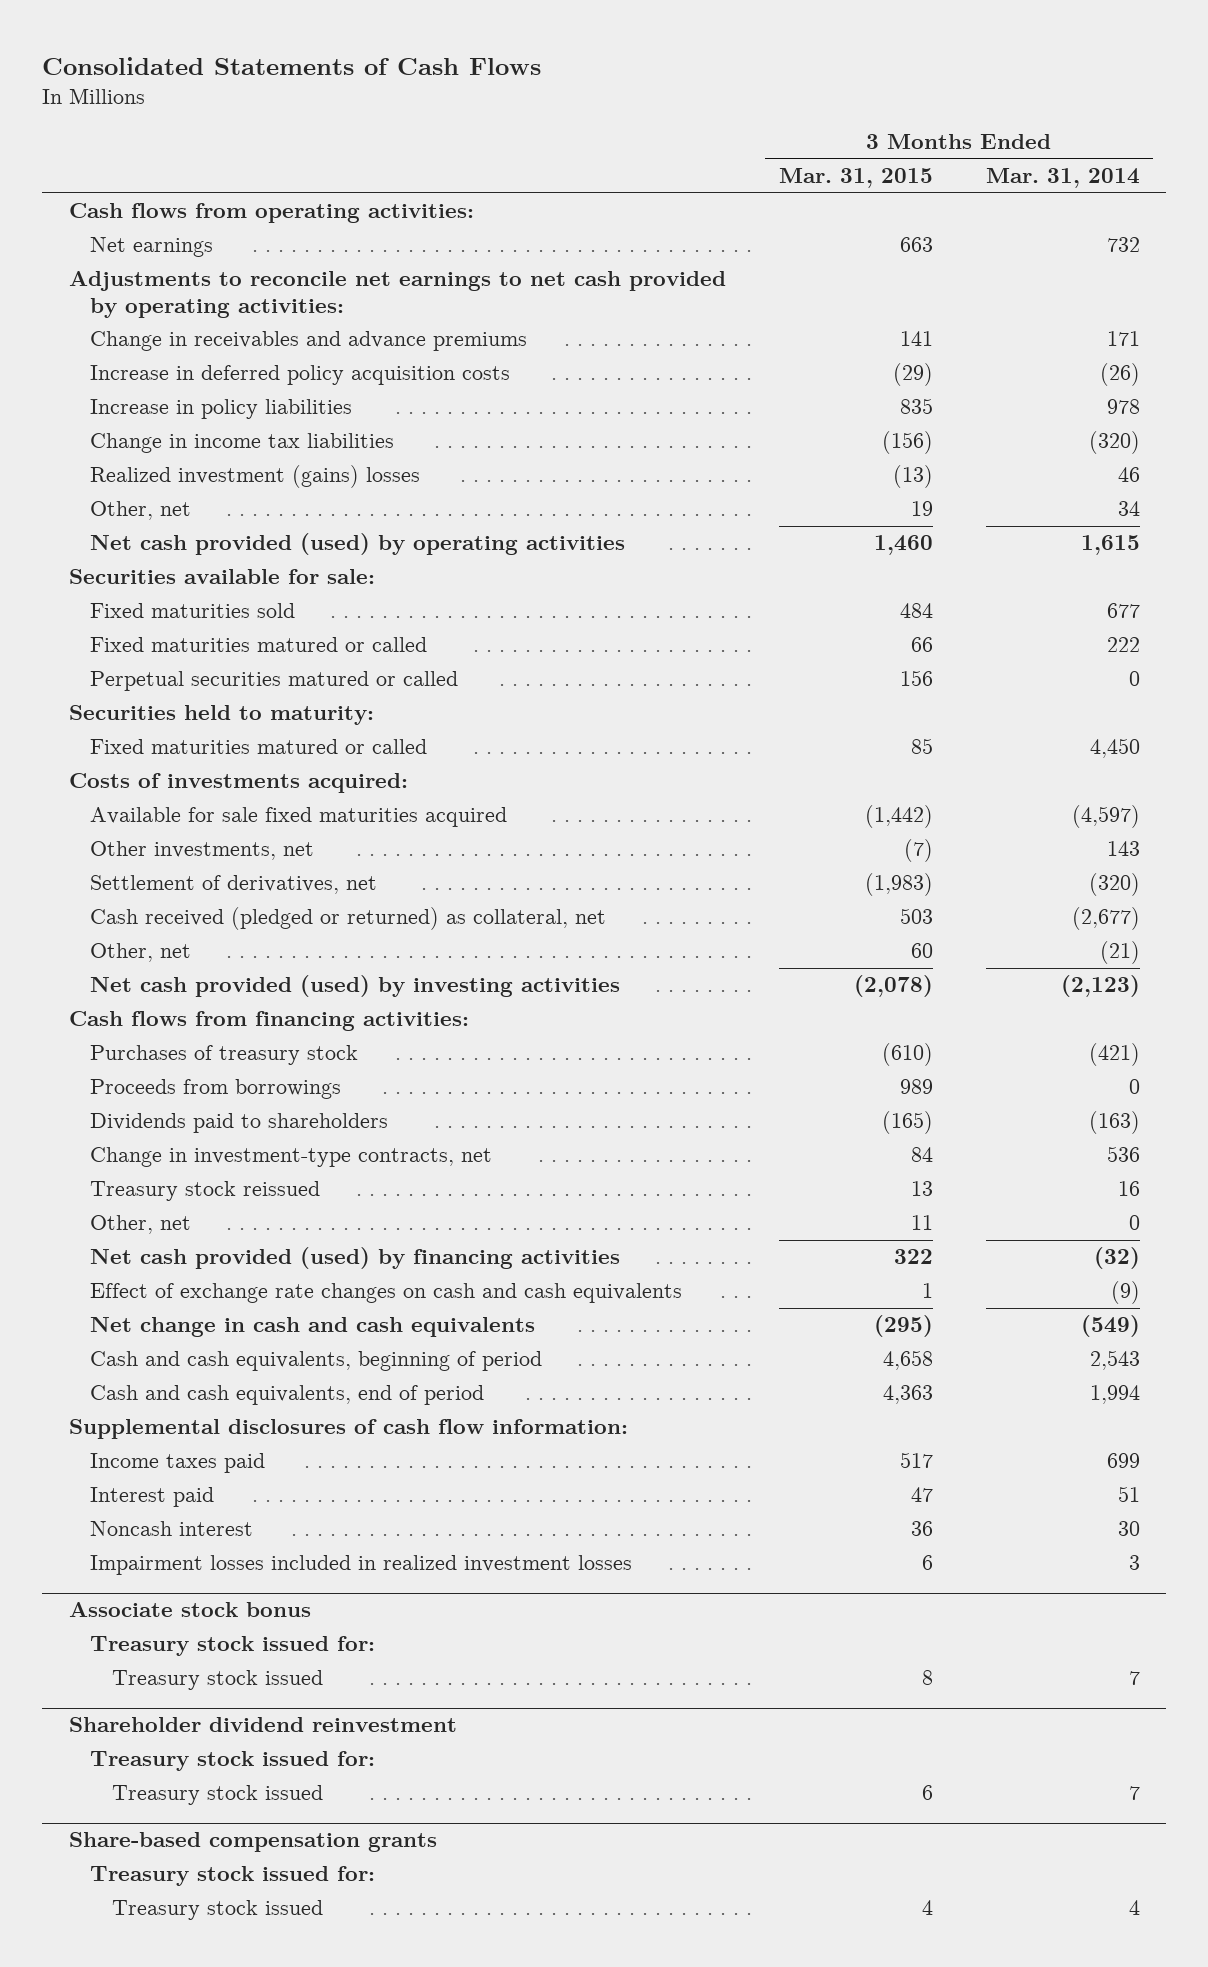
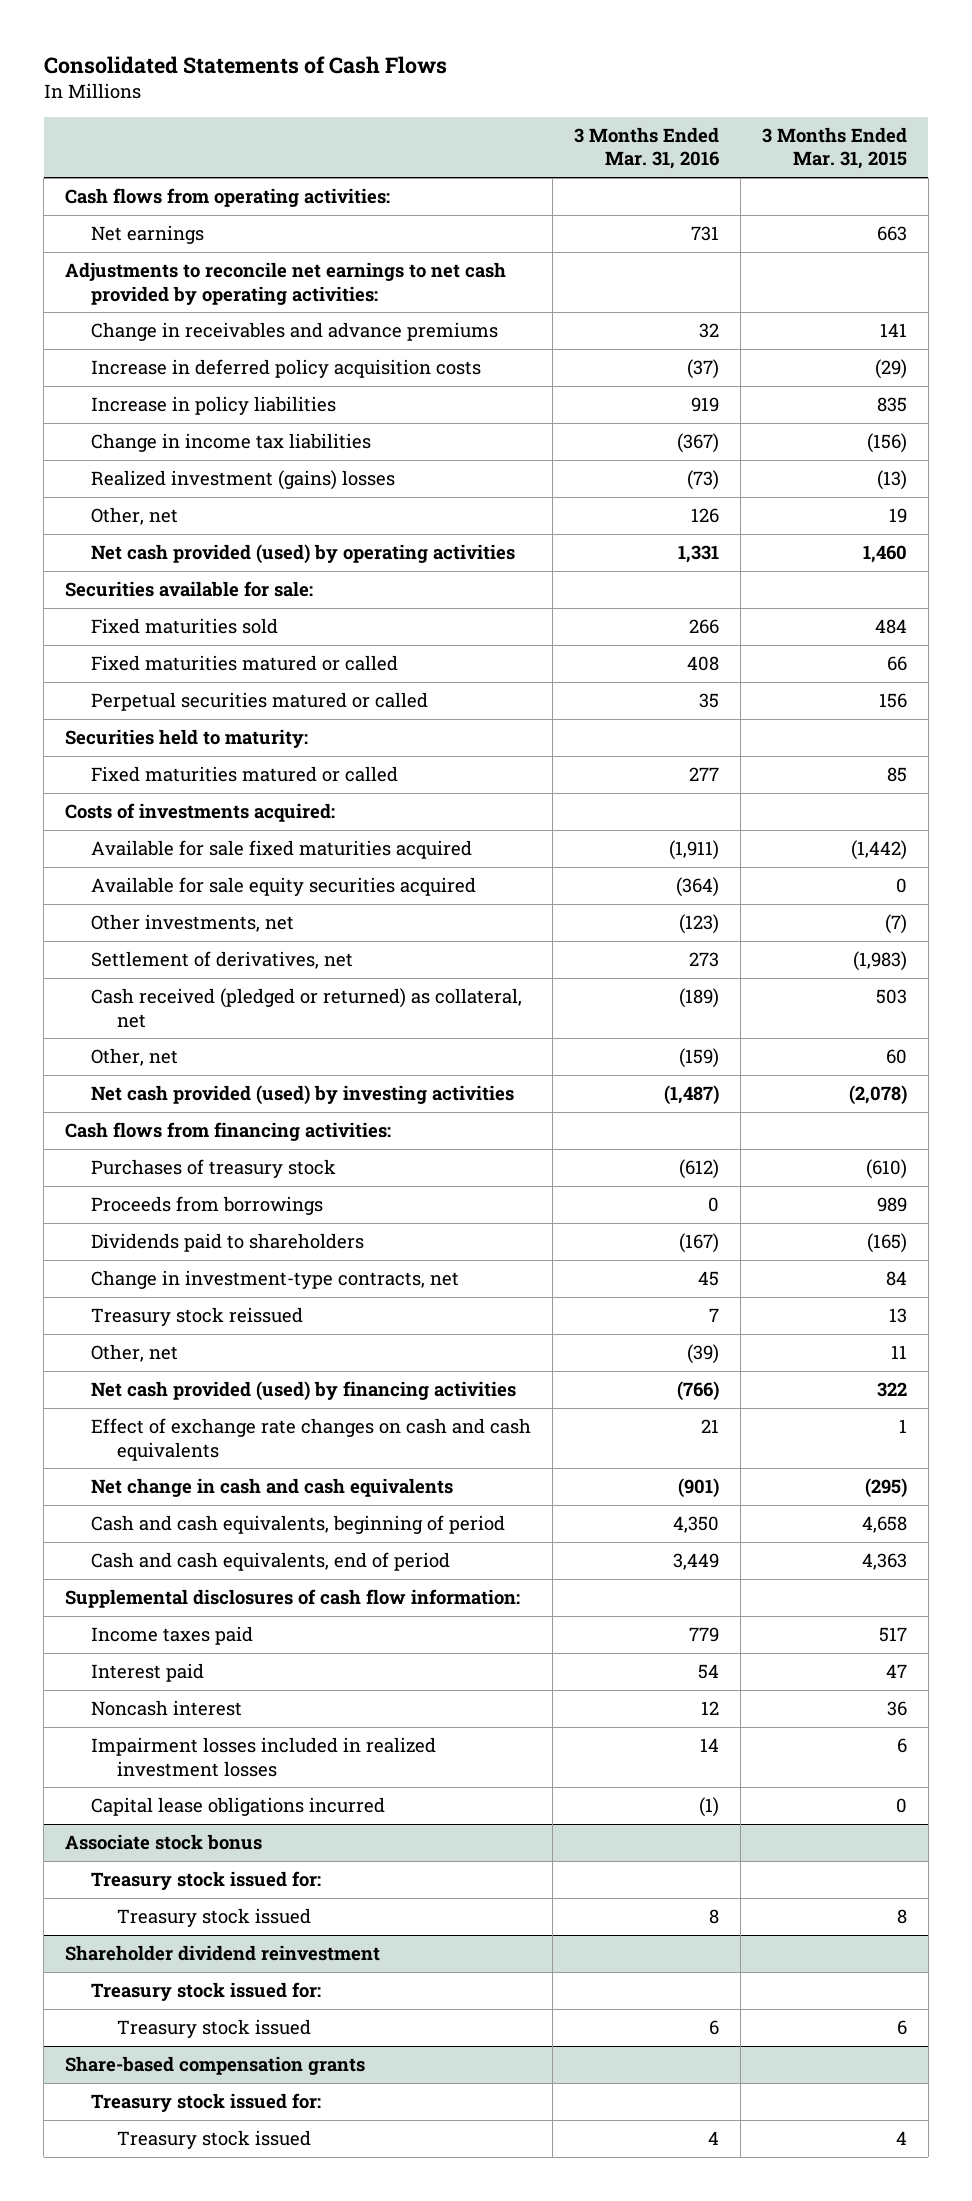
- | 3 Months Ended Mar. 31, 2015 | 3 Months Ended Mar. 31, 2014
+ | 3 Months Ended Mar. 31, 2016 | 3 Months Ended Mar. 31, 2015
+ Available for sale equity securities acquired | (364) | 0
+ Capital lease obligations incurred | (1) | 0

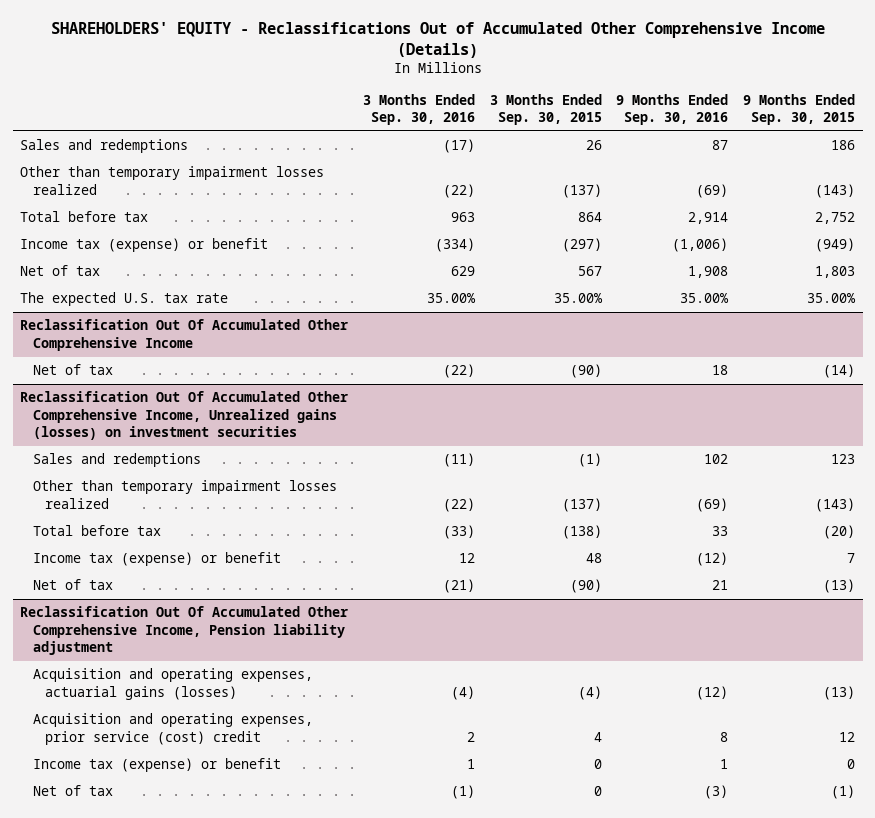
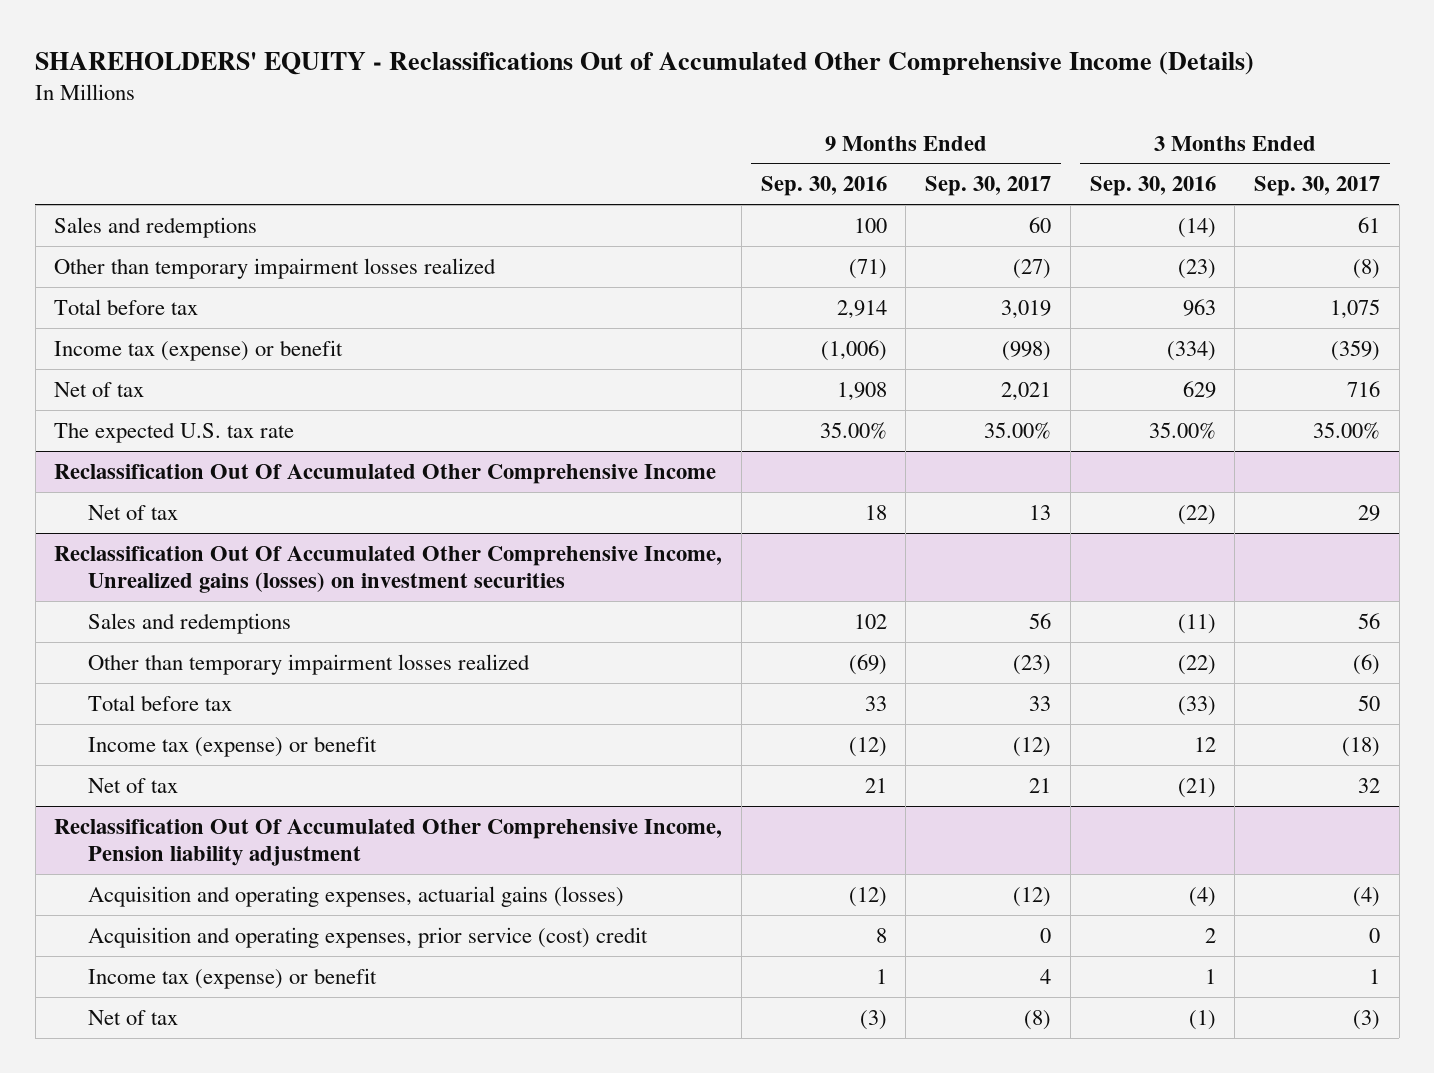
- | 3 Months Ended Sep. 30, 2016 | 3 Months Ended Sep. 30, 2015 | 9 Months Ended Sep. 30, 2016 | 9 Months Ended Sep. 30, 2015
+ | 9 Months Ended Sep. 30, 2016 | 9 Months Ended Sep. 30, 2017 | 3 Months Ended Sep. 30, 2016 | 3 Months Ended Sep. 30, 2017
- Sales and redemptions | (17) | 26 | 87 | 186
- Other than temporary impairment losses realized | (22) | (137) | (69) | (143)
+ Sales and redemptions | 100 | 60 | (14) | 61
+ Other than temporary impairment losses realized | (71) | (27) | (23) | (8)

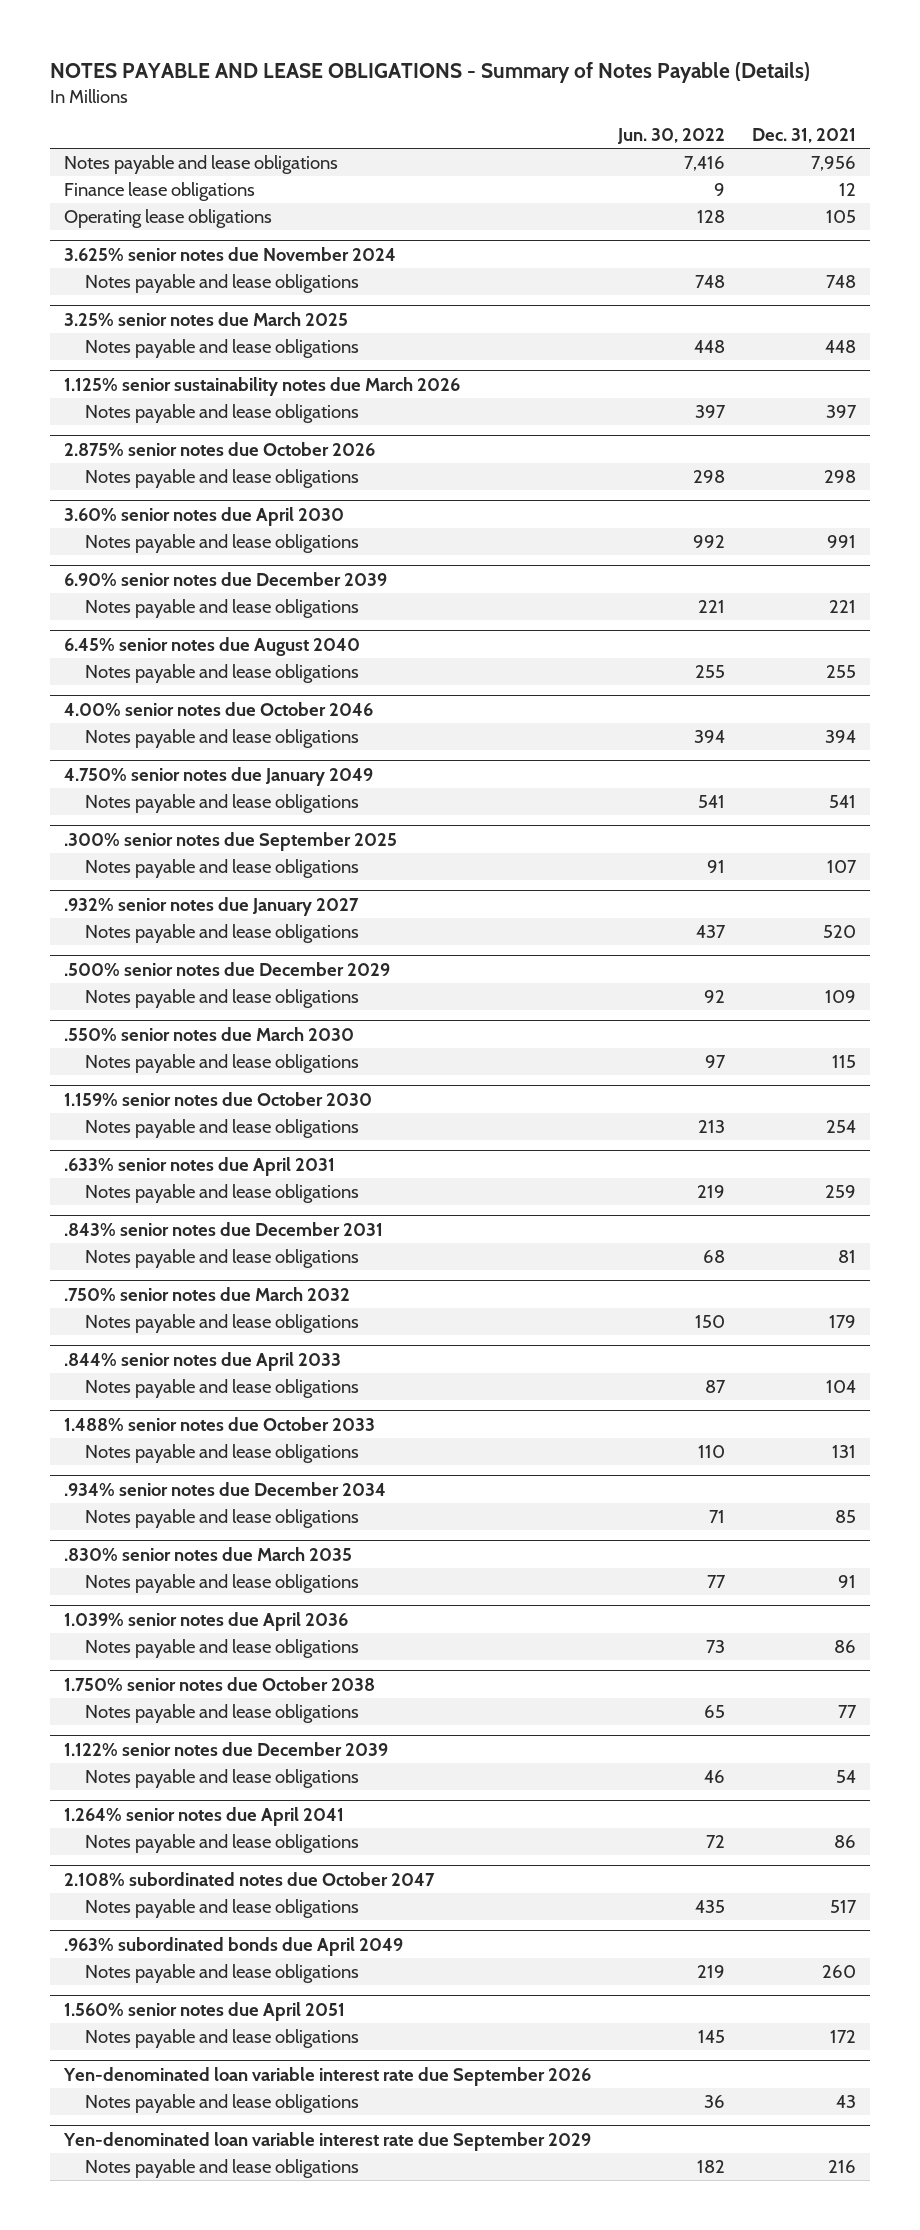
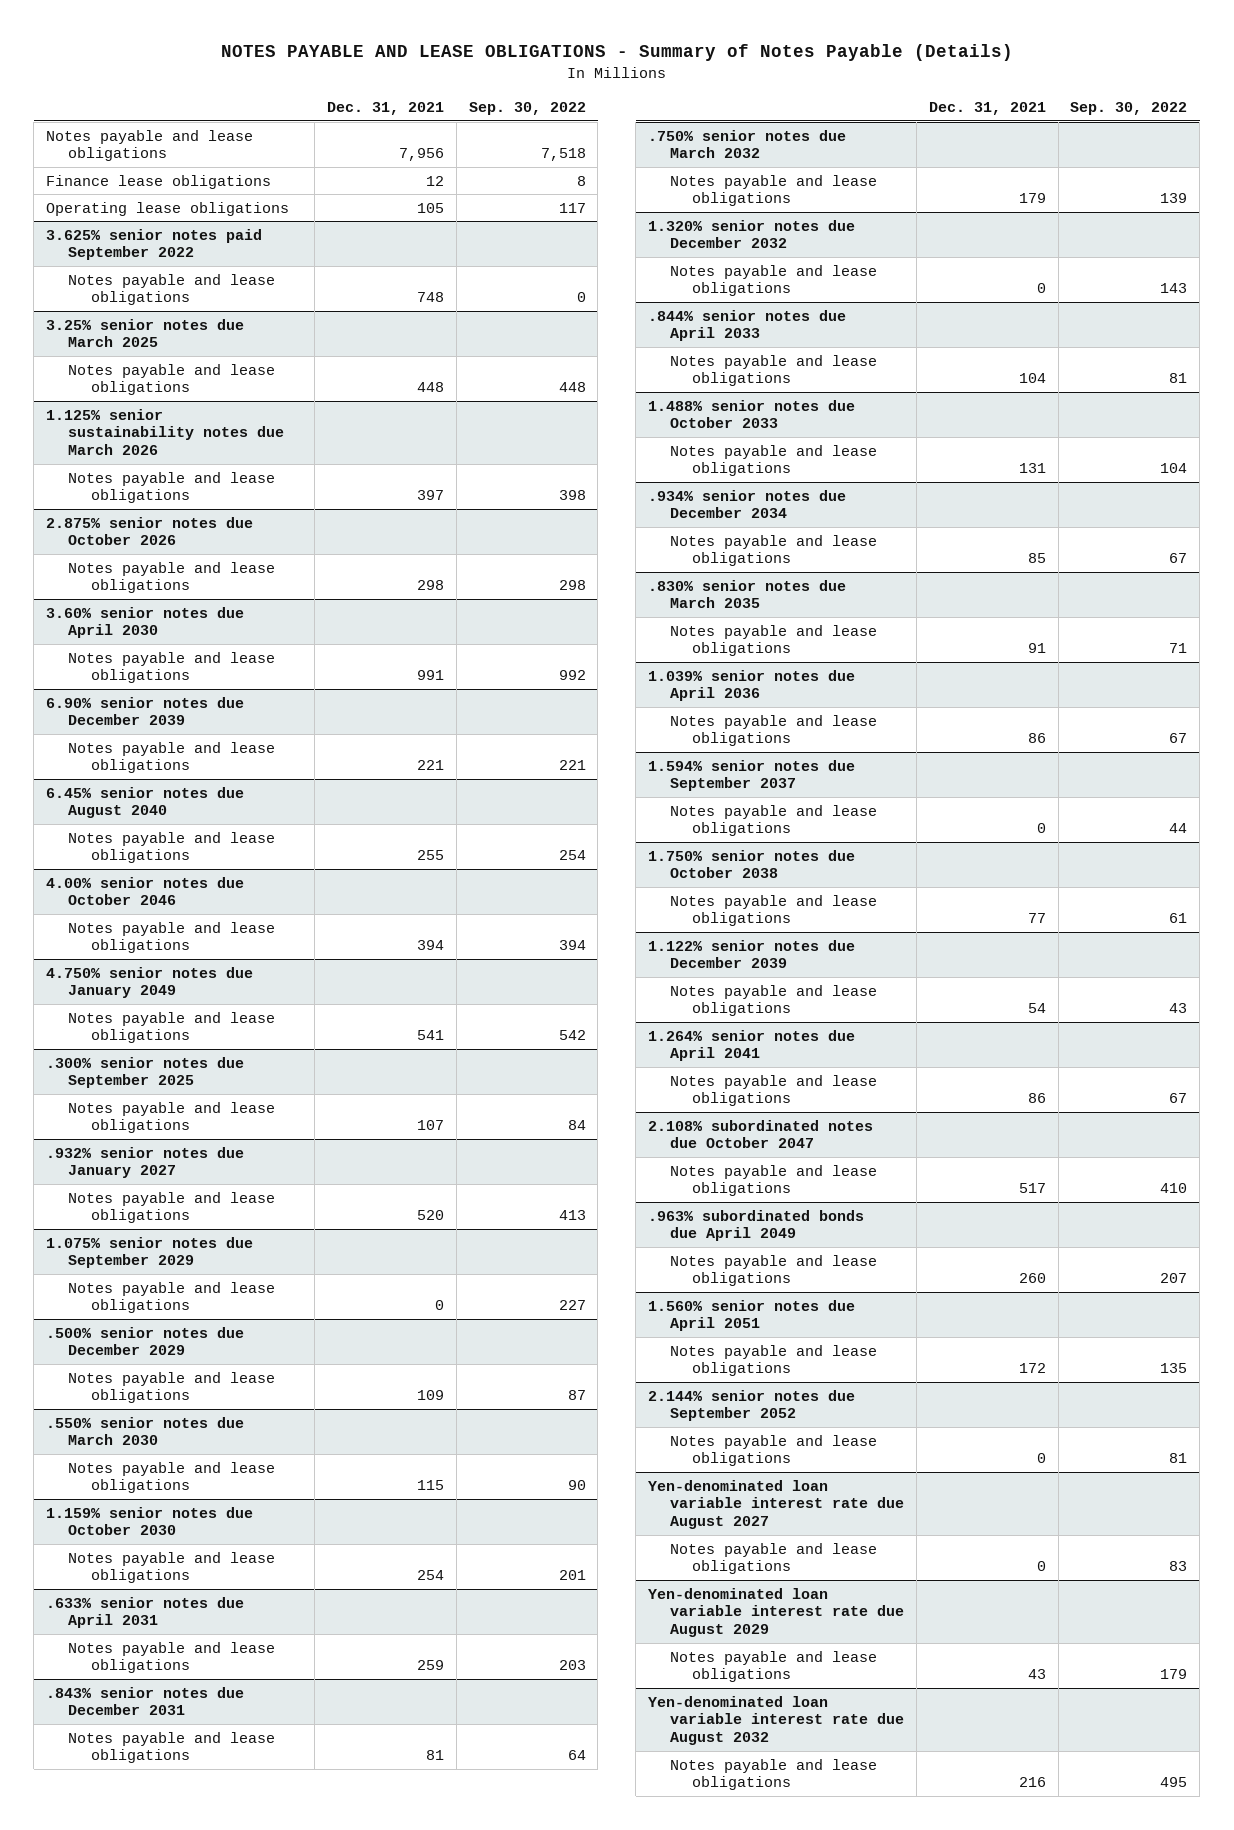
- | Jun. 30, 2022 | Dec. 31, 2021
+ | Dec. 31, 2021 | Sep. 30, 2022
- 3.625% senior notes due November 2024
+ 3.625% senior notes paid September 2022
+ 1.075% senior notes due September 2029
+ Notes payable and lease obligations | 0 | 227
+ 1.320% senior notes due December 2032
+ Notes payable and lease obligations | 0 | 143
+ 1.594% senior notes due September 2037
+ Notes payable and lease obligations | 0 | 44
- Yen-denominated loan variable interest rate due September 2026
+ 2.144% senior notes due September 2052
+ Notes payable and lease obligations | 0 | 81
+ Yen-denominated loan variable interest rate due August 2027
+ Notes payable and lease obligations | 0 | 83
+ Yen-denominated loan variable interest rate due August 2029
- Yen-denominated loan variable interest rate due September 2029
+ Yen-denominated loan variable interest rate due August 2032

